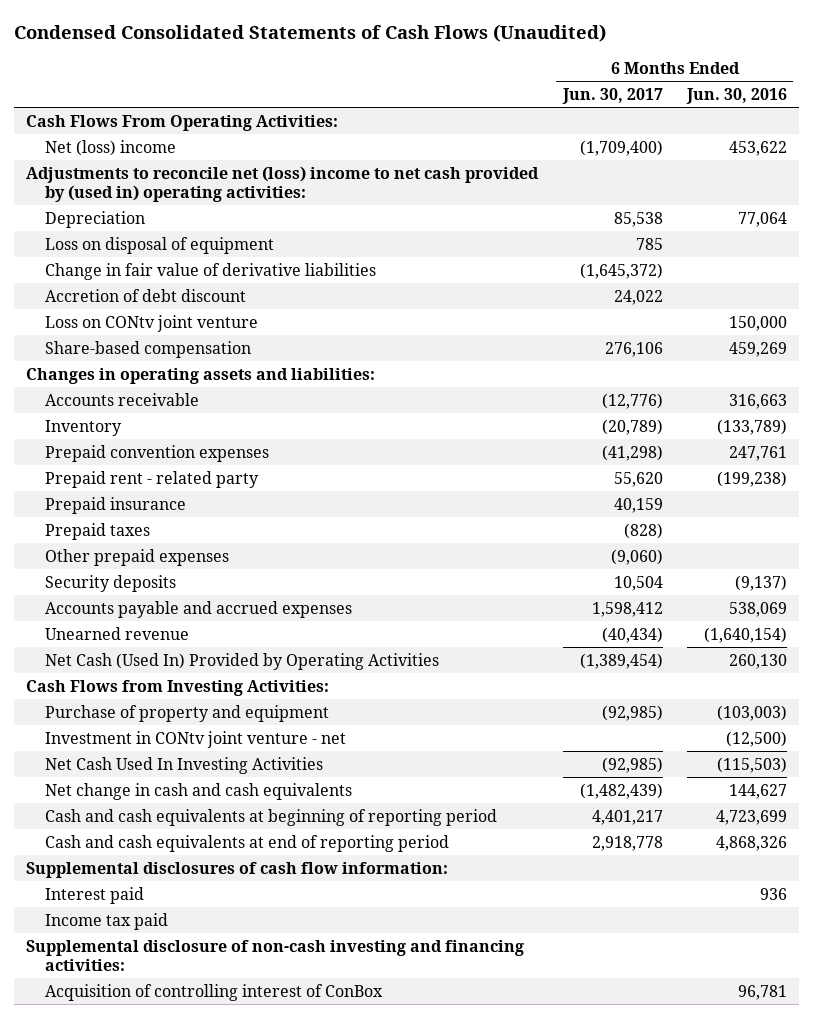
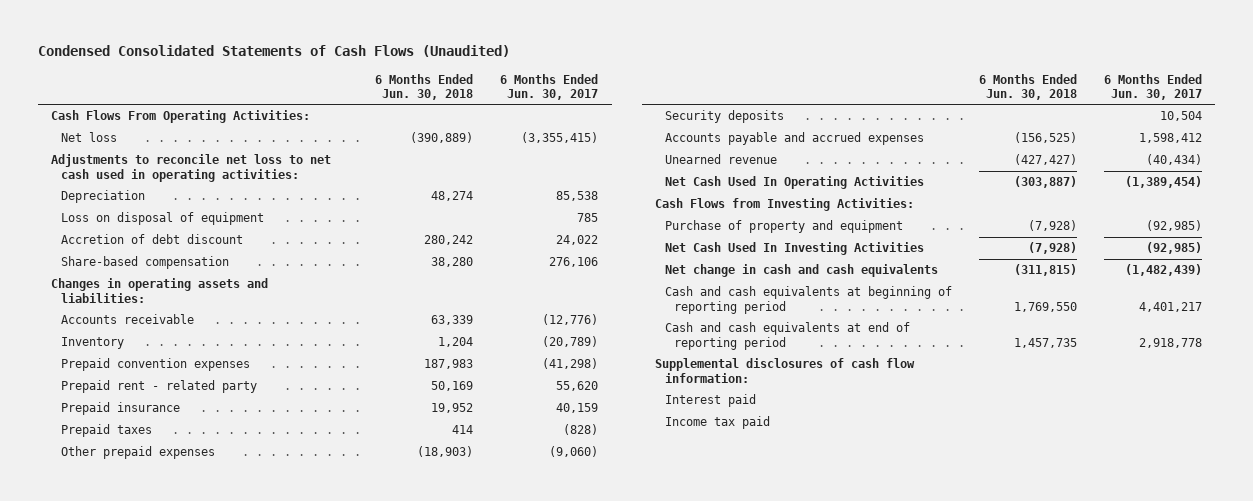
- | 6 Months Ended Jun. 30, 2017 | 6 Months Ended Jun. 30, 2016
+ | 6 Months Ended Jun. 30, 2018 | 6 Months Ended Jun. 30, 2017
- Net (loss) income | (1,709,400) | 453,622
- Adjustments to reconcile net (loss) income to net cash provided by (used in) operating activities:
+ Net loss | (390,889) | (3,355,415)
+ Adjustments to reconcile net loss to net cash used in operating activities:
- Change in fair value of derivative liabilities | (1,645,372) |
- Loss on CONtv joint venture | | 150,000
- Net Cash (Used In) Provided by Operating Activities | (1,389,454) | 260,130
+ Net Cash Used In Operating Activities | (303,887) | (1,389,454)
- Investment in CONtv joint venture - net | | (12,500)
- Supplemental disclosure of non-cash investing and financing activities:
- Acquisition of controlling interest of ConBox | | 96,781

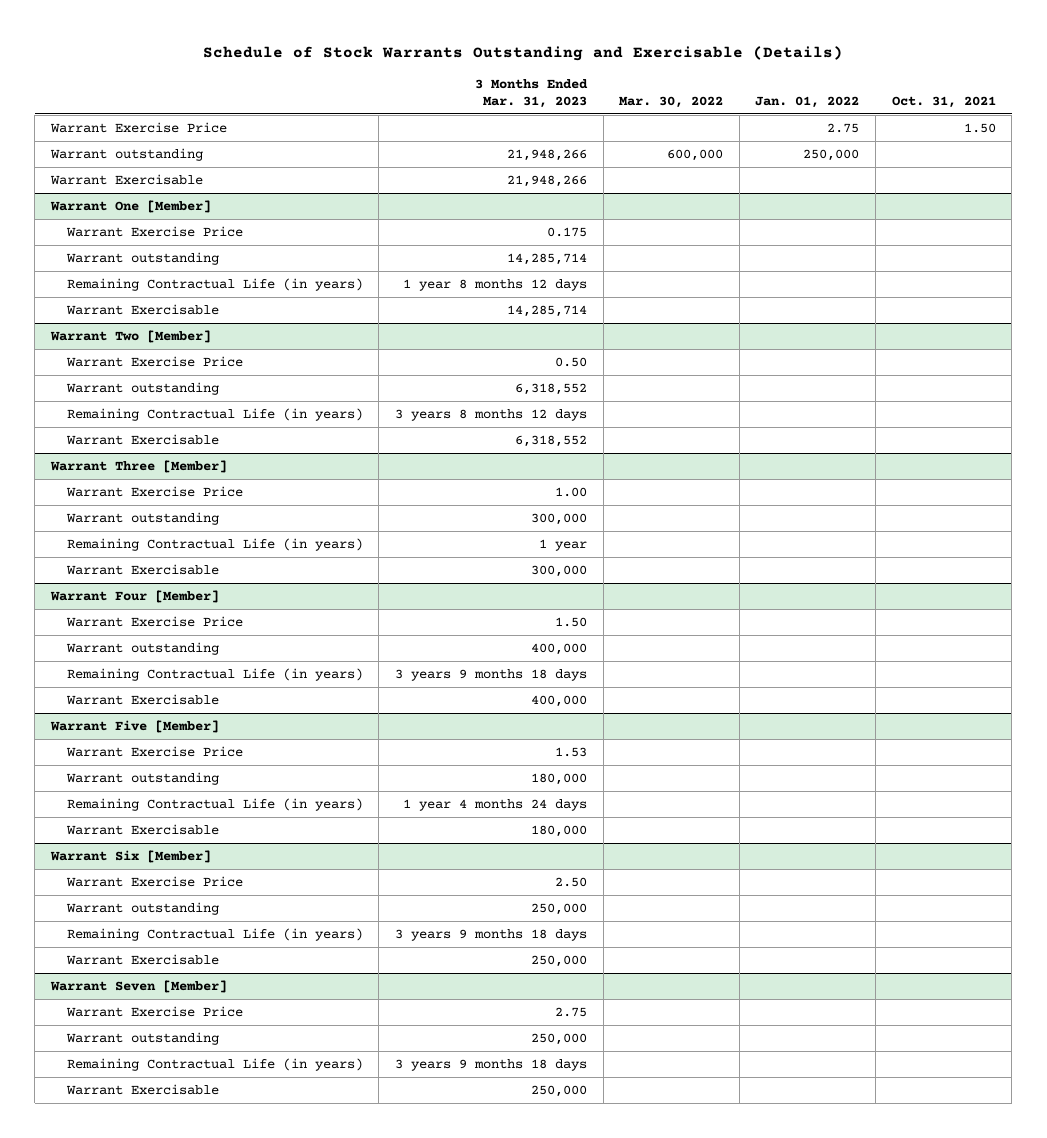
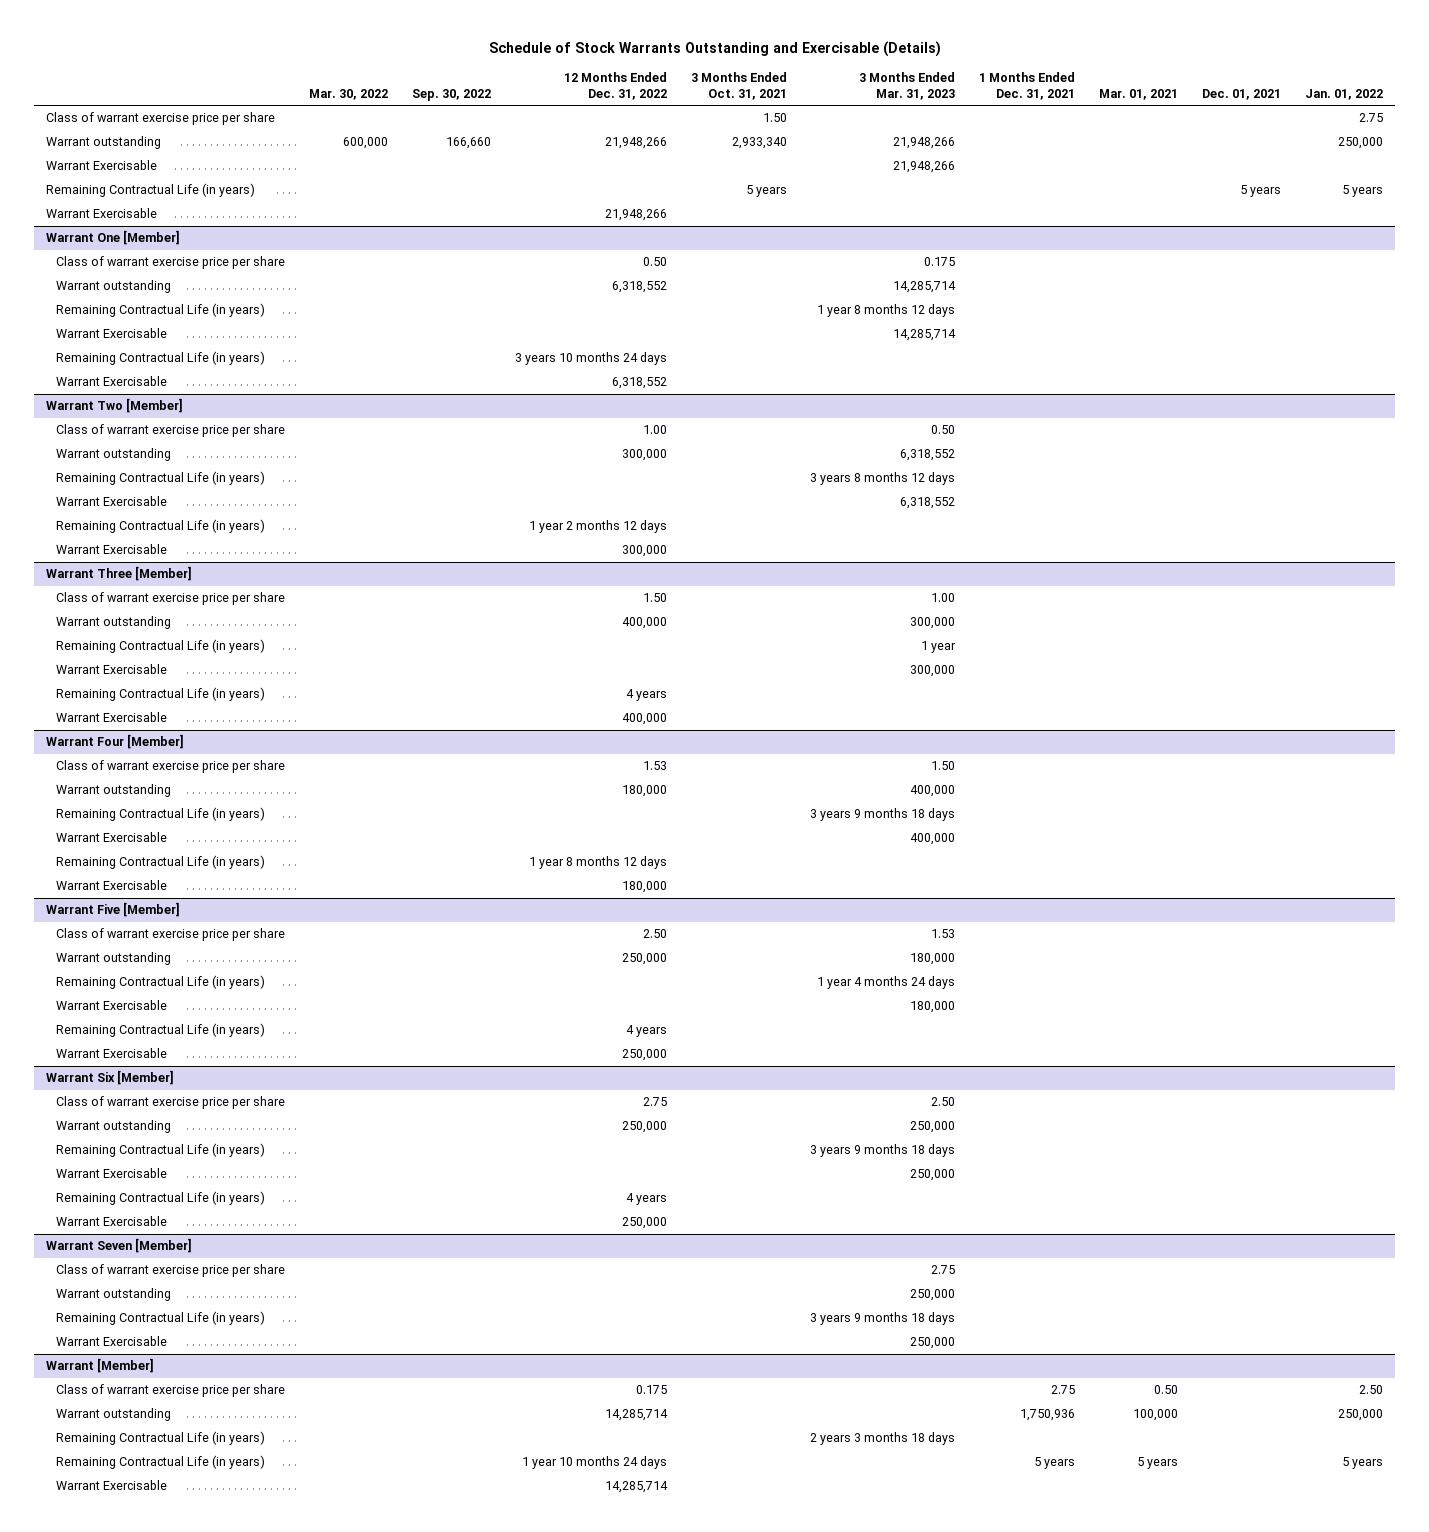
- | 3 Months Ended Mar. 31, 2023 | Mar. 30, 2022 | Jan. 01, 2022 | Oct. 31, 2021
+ | Mar. 30, 2022 | Sep. 30, 2022 | 12 Months Ended Dec. 31, 2022 | 3 Months Ended Oct. 31, 2021 | 3 Months Ended Mar. 31, 2023 | 1 Months Ended Dec. 31, 2021 | Mar. 01, 2021 | Dec. 01, 2021 | Jan. 01, 2022
- Warrant Exercise Price | | | 2.75 | 1.50
+ Class of warrant exercise price per share | | | | 1.50 | | | | | 2.75
+ Remaining Contractual Life (in years) | | | | 5 years | | | | 5 years | 5 years
+ Warrant Exercisable | | | 21,948,266 | | | | | |
@ Warrant One [Member]
- Warrant Exercise Price | 0.175 | | |
+ Class of warrant exercise price per share | | | 0.50 | | 0.175 | | | |
+ Remaining Contractual Life (in years) | | | 3 years 10 months 24 days | | | | | |
+ Warrant Exercisable | | | 6,318,552 | | | | | |
@ Warrant Two [Member]
- Warrant Exercise Price | 0.50 | | |
+ Class of warrant exercise price per share | | | 1.00 | | 0.50 | | | |
+ Remaining Contractual Life (in years) | | | 1 year 2 months 12 days | | | | | |
+ Warrant Exercisable | | | 300,000 | | | | | |
@ Warrant Three [Member]
- Warrant Exercise Price | 1.00 | | |
+ Class of warrant exercise price per share | | | 1.50 | | 1.00 | | | |
+ Remaining Contractual Life (in years) | | | 4 years | | | | | |
+ Warrant Exercisable | | | 400,000 | | | | | |
@ Warrant Four [Member]
- Warrant Exercise Price | 1.50 | | |
+ Class of warrant exercise price per share | | | 1.53 | | 1.50 | | | |
+ Remaining Contractual Life (in years) | | | 1 year 8 months 12 days | | | | | |
+ Warrant Exercisable | | | 180,000 | | | | | |
@ Warrant Five [Member]
- Warrant Exercise Price | 1.53 | | |
+ Class of warrant exercise price per share | | | 2.50 | | 1.53 | | | |
+ Remaining Contractual Life (in years) | | | 4 years | | | | | |
+ Warrant Exercisable | | | 250,000 | | | | | |
@ Warrant Six [Member]
- Warrant Exercise Price | 2.50 | | |
+ Class of warrant exercise price per share | | | 2.75 | | 2.50 | | | |
+ Remaining Contractual Life (in years) | | | 4 years | | | | | |
+ Warrant Exercisable | | | 250,000 | | | | | |
@ Warrant Seven [Member]
- Warrant Exercise Price | 2.75 | | |
+ Class of warrant exercise price per share | | | | | 2.75 | | | |
+ Warrant [Member]
+ Class of warrant exercise price per share | | | 0.175 | | | 2.75 | 0.50 | | 2.50
+ Warrant outstanding | | | 14,285,714 | | | 1,750,936 | 100,000 | | 250,000
+ Remaining Contractual Life (in years) | | | | | 2 years 3 months 18 days | | | |
+ Remaining Contractual Life (in years) | | | 1 year 10 months 24 days | | | 5 years | 5 years | | 5 years
+ Warrant Exercisable | | | 14,285,714 | | | | | |

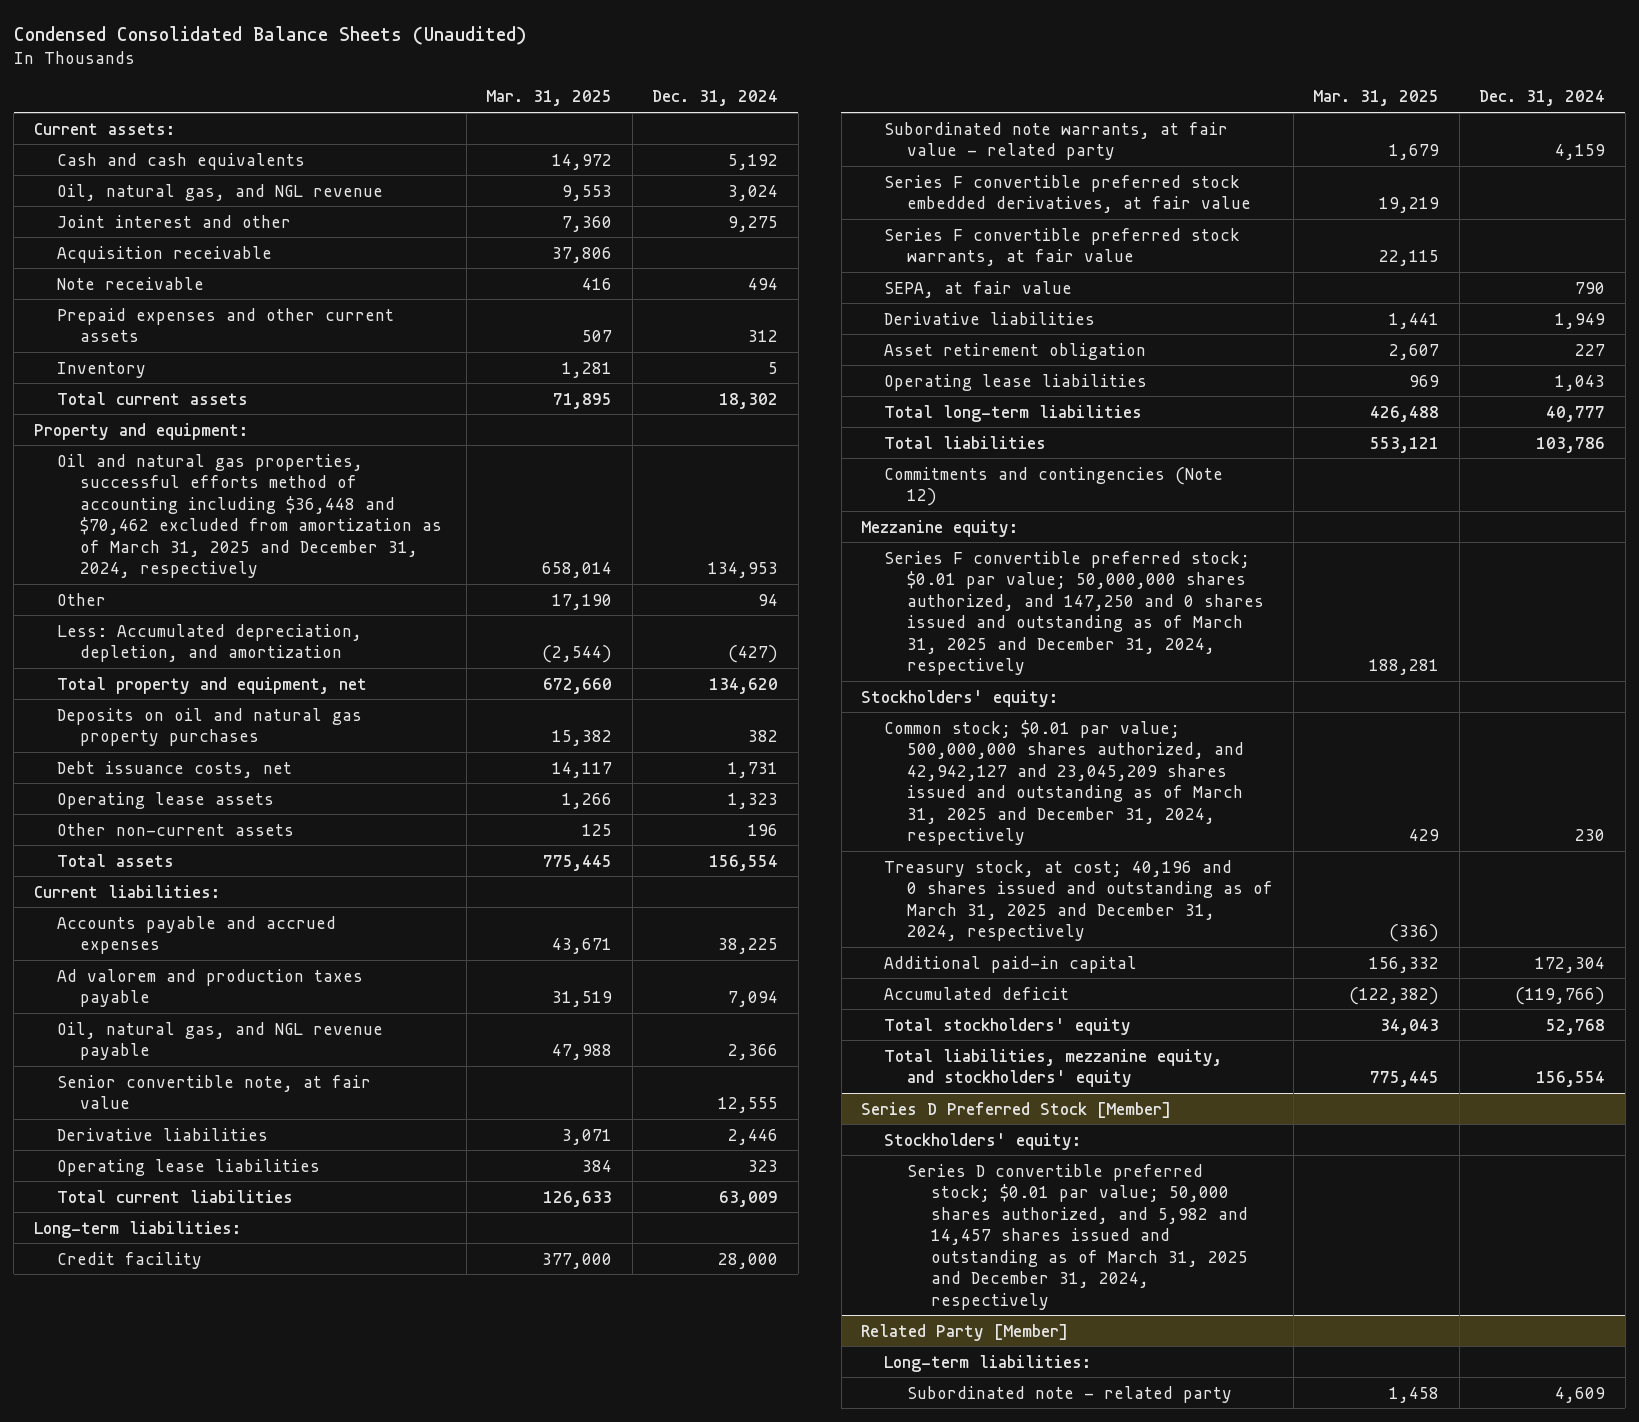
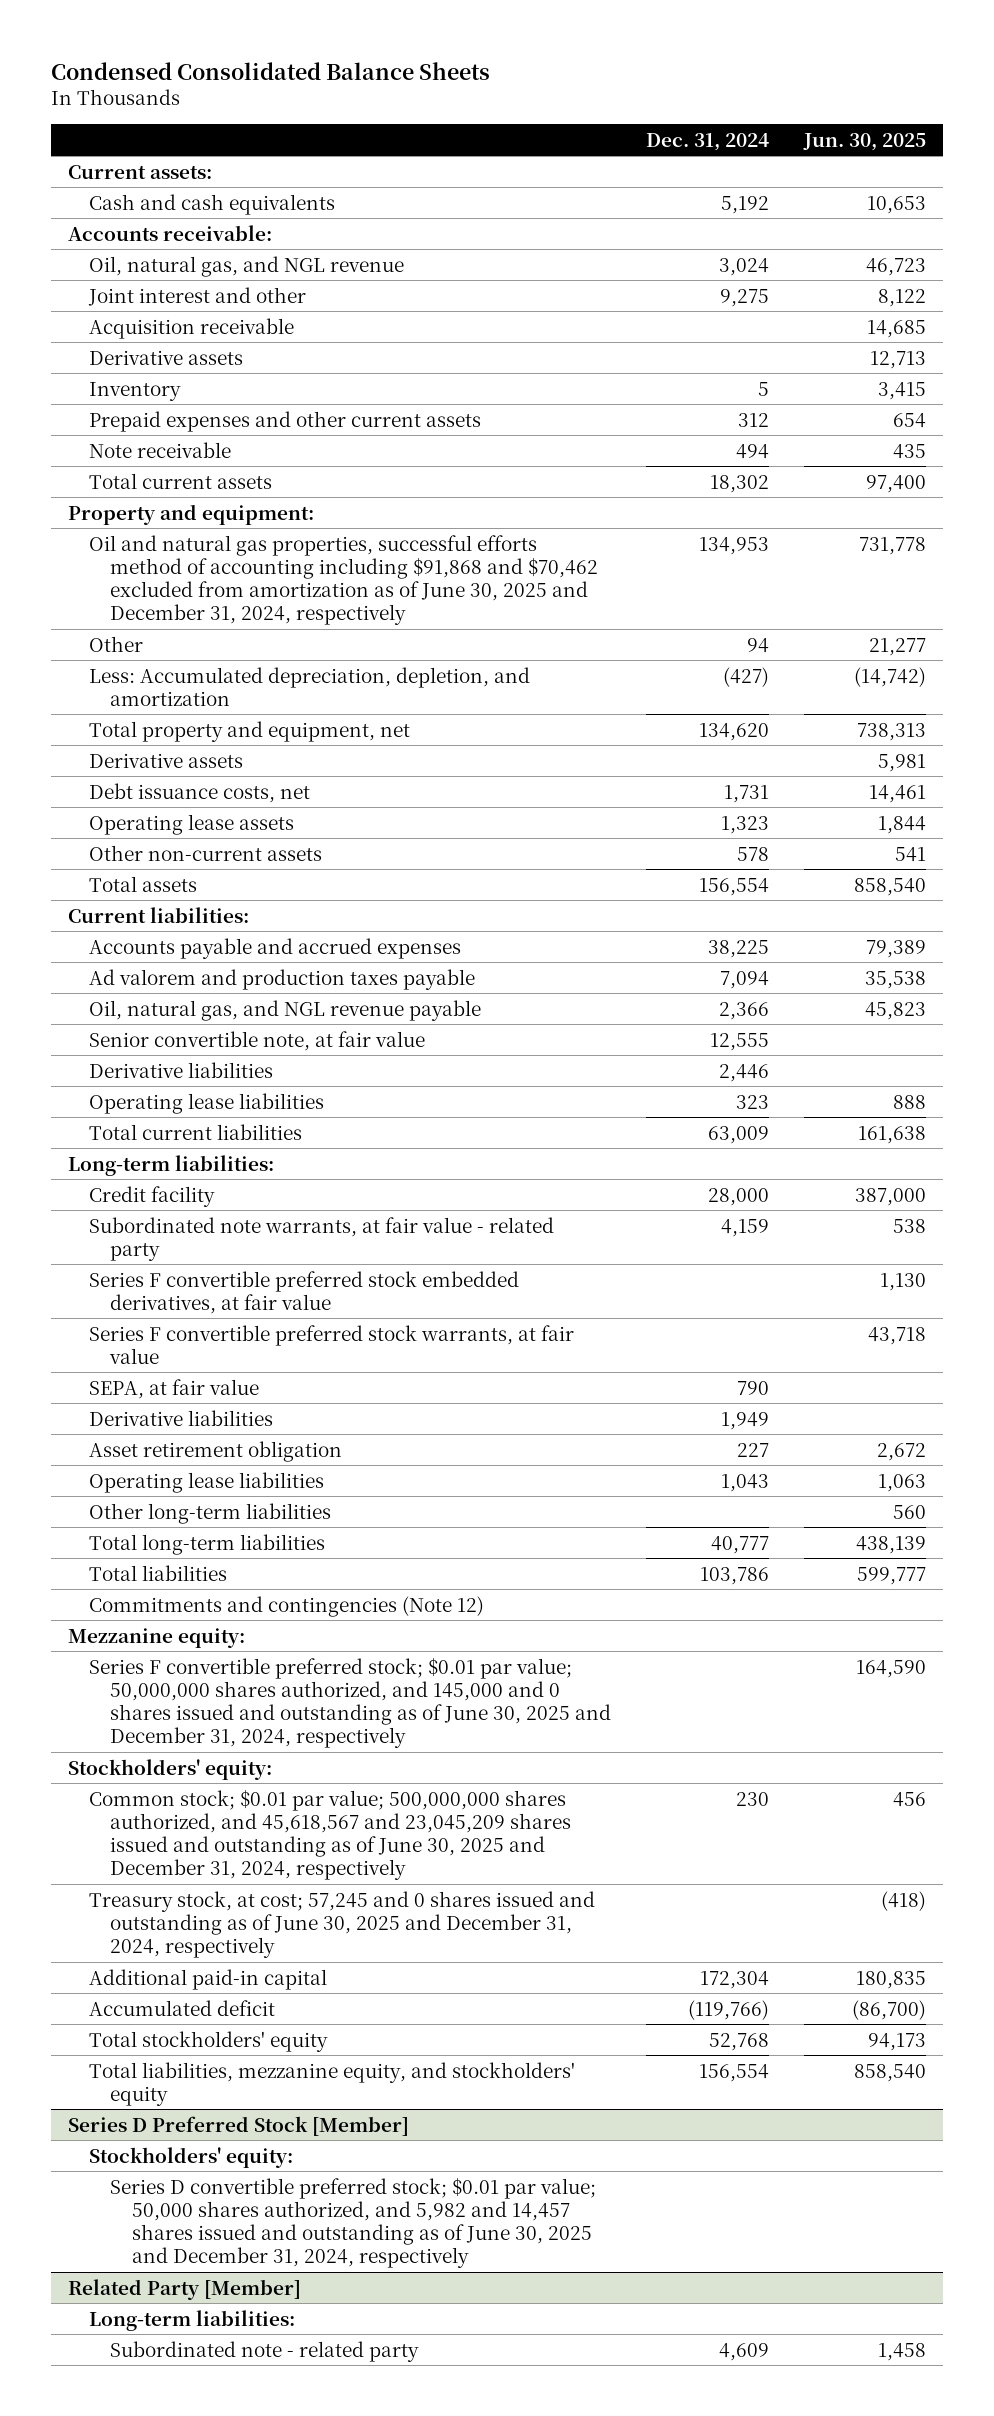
- Condensed Consolidated Balance Sheets (Unaudited)
+ Condensed Consolidated Balance Sheets
- | Mar. 31, 2025 | Dec. 31, 2024
+ | Dec. 31, 2024 | Jun. 30, 2025
+ Accounts receivable:
+ Derivative assets | | 12,713
moved down: Prepaid expenses and other current assets | 312 | 654
moved down: Note receivable | 494 | 435
- Oil and natural gas properties, successful efforts method of accounting including $36,448 and $70,462 excluded from amortization as of March 31, 2025 and December 31, 2024, respectively | 658,014 | 134,953
+ Oil and natural gas properties, successful efforts method of accounting including $91,868 and $70,462 excluded from amortization as of June 30, 2025 and December 31, 2024, respectively | 134,953 | 731,778
- Deposits on oil and natural gas property purchases | 15,382 | 382
+ Derivative assets | | 5,981
- Other non-current assets | 125 | 196
+ Other non-current assets | 578 | 541
+ Other long-term liabilities | | 560
- Series F convertible preferred stock; $0.01 par value; 50,000,000 shares authorized, and 147,250 and 0 shares issued and outstanding as of March 31, 2025 and December 31, 2024, respectively | 188,281 |
+ Series F convertible preferred stock; $0.01 par value; 50,000,000 shares authorized, and 145,000 and 0 shares issued and outstanding as of June 30, 2025 and December 31, 2024, respectively | | 164,590
- Common stock; $0.01 par value; 500,000,000 shares authorized, and 42,942,127 and 23,045,209 shares issued and outstanding as of March 31, 2025 and December 31, 2024, respectively | 429 | 230
- Treasury stock, at cost; 40,196 and 0 shares issued and outstanding as of March 31, 2025 and December 31, 2024, respectively | (336) |
+ Common stock; $0.01 par value; 500,000,000 shares authorized, and 45,618,567 and 23,045,209 shares issued and outstanding as of June 30, 2025 and December 31, 2024, respectively | 230 | 456
+ Treasury stock, at cost; 57,245 and 0 shares issued and outstanding as of June 30, 2025 and December 31, 2024, respectively | | (418)
@ Series D Preferred Stock [Member]
- Series D convertible preferred stock; $0.01 par value; 50,000 shares authorized, and 5,982 and 14,457 shares issued and outstanding as of March 31, 2025 and December 31, 2024, respectively
+ Series D convertible preferred stock; $0.01 par value; 50,000 shares authorized, and 5,982 and 14,457 shares issued and outstanding as of June 30, 2025 and December 31, 2024, respectively

